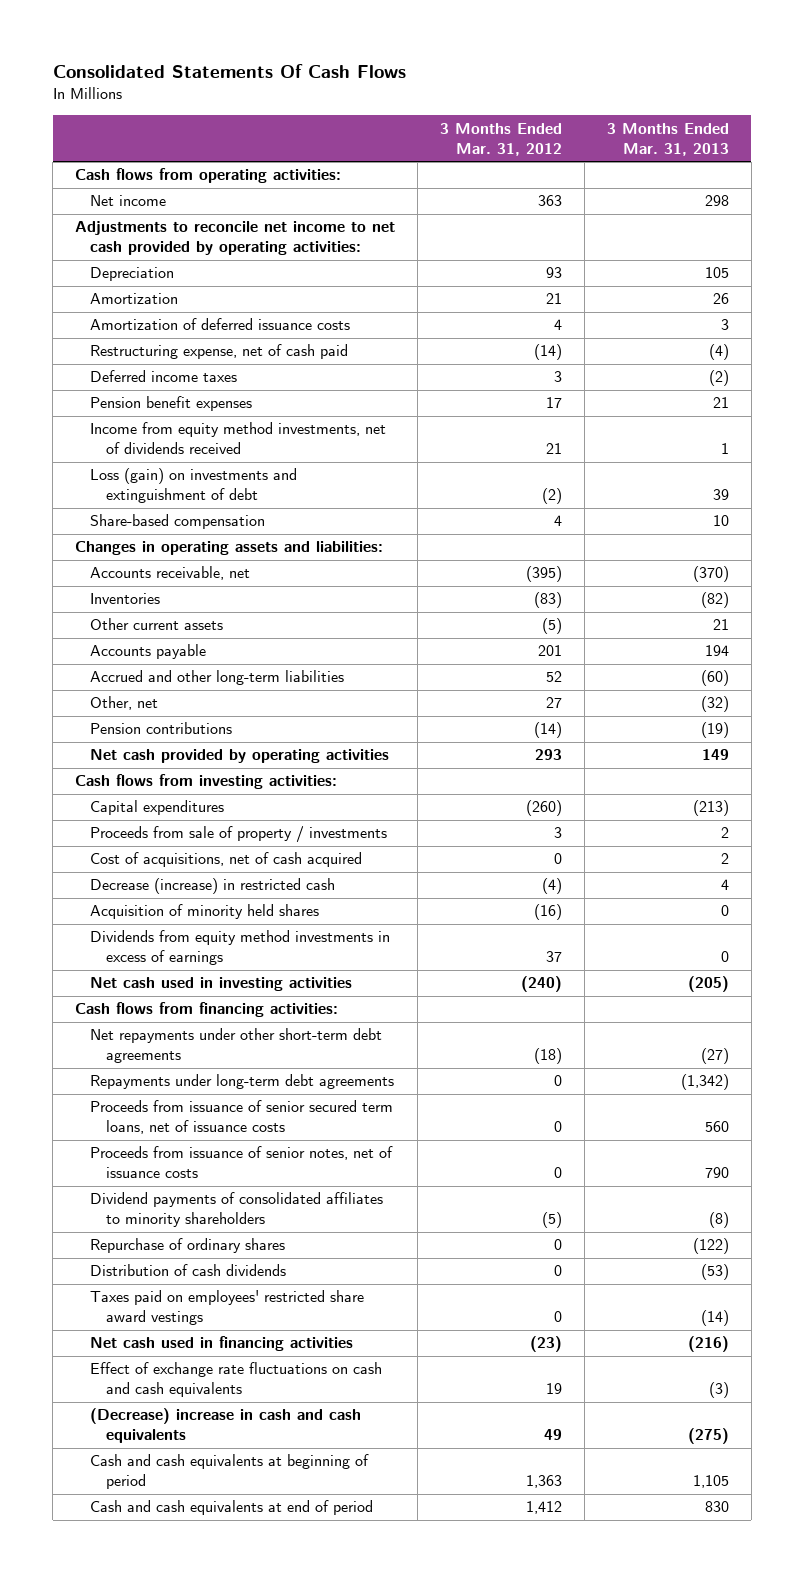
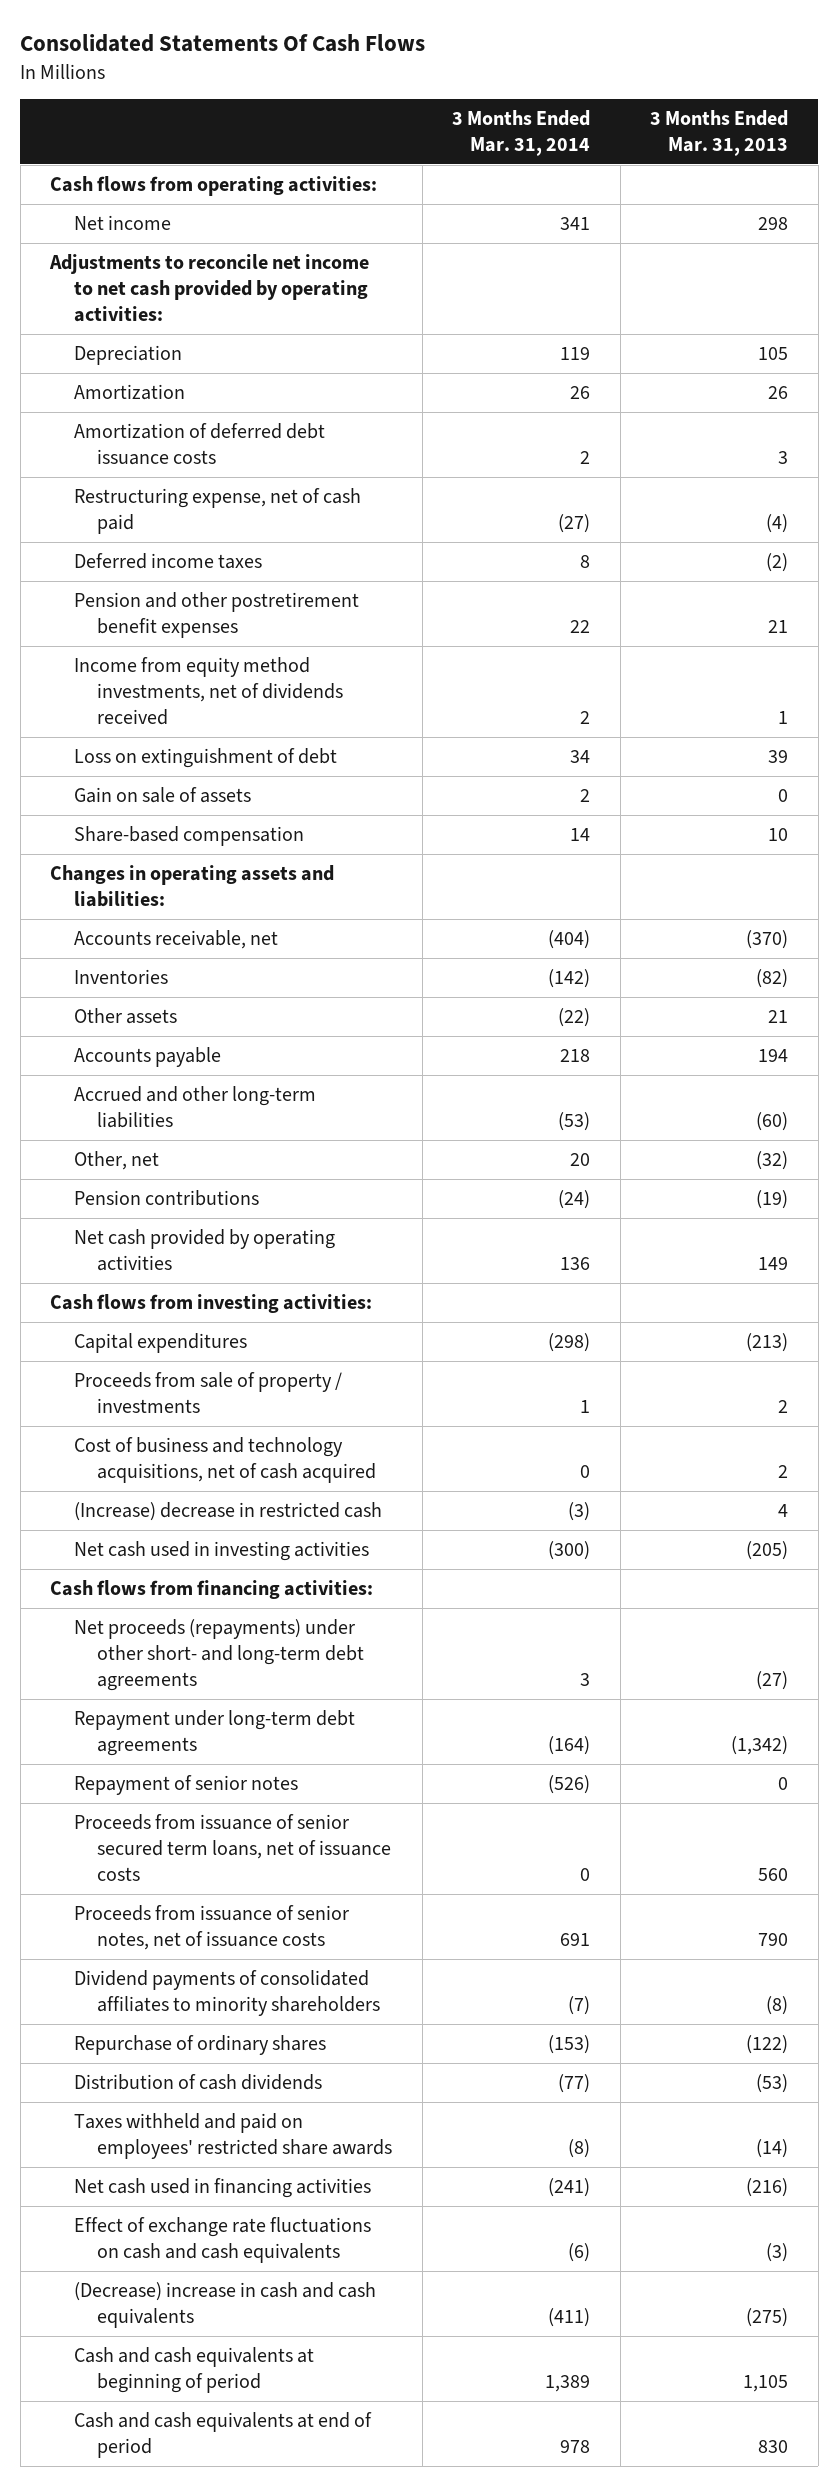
- | 3 Months Ended Mar. 31, 2012 | 3 Months Ended Mar. 31, 2013
+ | 3 Months Ended Mar. 31, 2014 | 3 Months Ended Mar. 31, 2013
- Amortization of deferred issuance costs | 4 | 3
+ Amortization of deferred debt issuance costs | 2 | 3
- Pension benefit expenses | 17 | 21
+ Pension and other postretirement benefit expenses | 22 | 21
- Loss (gain) on investments and extinguishment of debt | (2) | 39
+ Loss on extinguishment of debt | 34 | 39
+ Gain on sale of assets | 2 | 0
- Other current assets | (5) | 21
+ Other assets | (22) | 21
- Cost of acquisitions, net of cash acquired | 0 | 2
- Decrease (increase) in restricted cash | (4) | 4
- Acquisition of minority held shares | (16) | 0
- Dividends from equity method investments in excess of earnings | 37 | 0
+ Cost of business and technology acquisitions, net of cash acquired | 0 | 2
+ (Increase) decrease in restricted cash | (3) | 4
- Net repayments under other short-term debt agreements | (18) | (27)
- Repayments under long-term debt agreements | 0 | (1,342)
+ Net proceeds (repayments) under other short- and long-term debt agreements | 3 | (27)
+ Repayment under long-term debt agreements | (164) | (1,342)
+ Repayment of senior notes | (526) | 0
- Taxes paid on employees' restricted share award vestings | 0 | (14)
+ Taxes withheld and paid on employees' restricted share awards | (8) | (14)

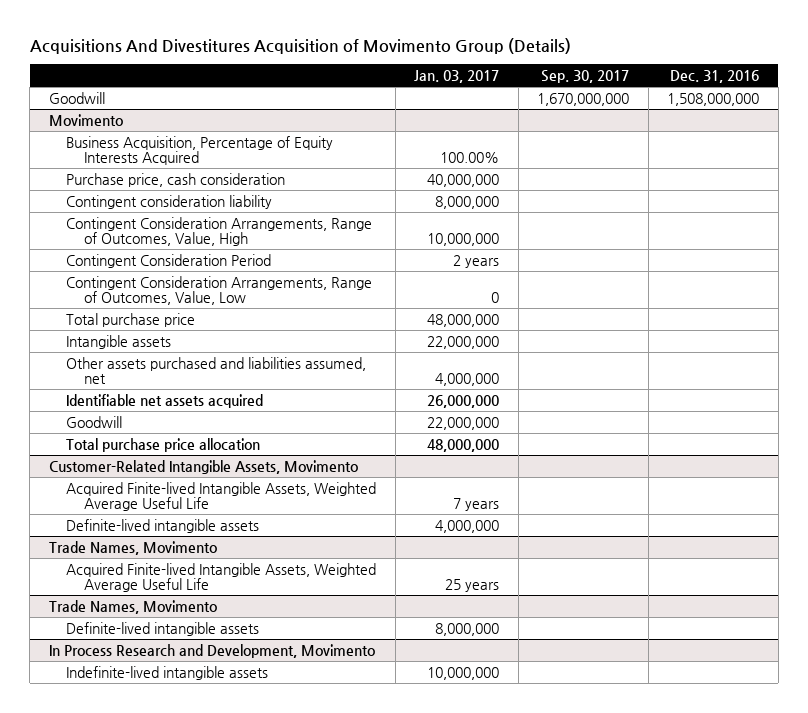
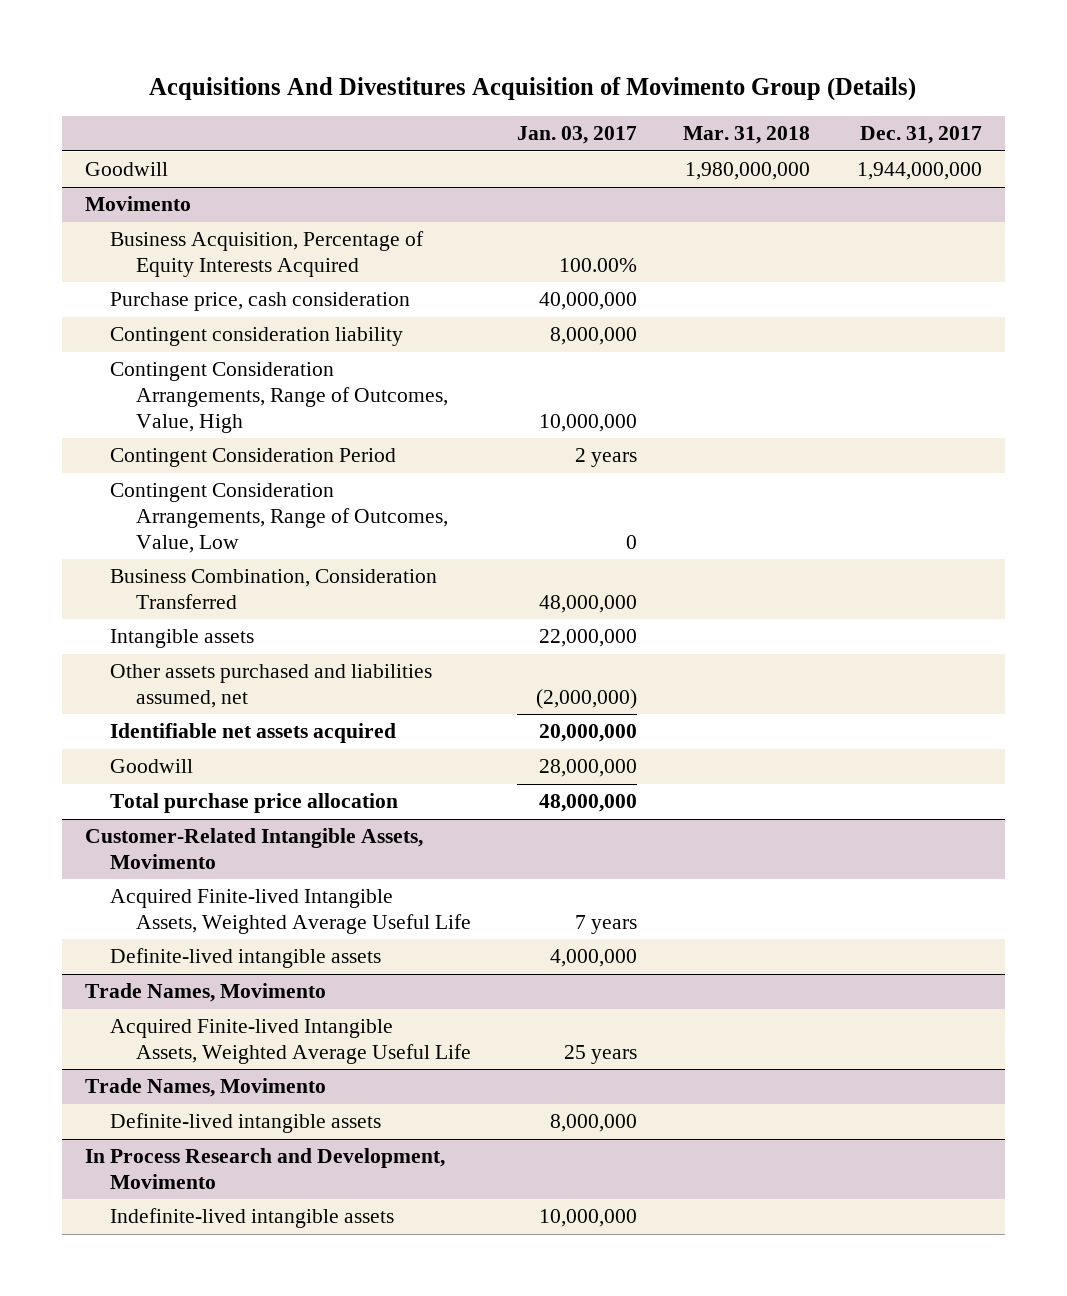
- | Jan. 03, 2017 | Sep. 30, 2017 | Dec. 31, 2016
+ | Jan. 03, 2017 | Mar. 31, 2018 | Dec. 31, 2017
@ Movimento
- Total purchase price | 48,000,000 | |
+ Business Combination, Consideration Transferred | 48,000,000 | |
- Other assets purchased and liabilities assumed, net | 4,000,000 | |
- Identifiable net assets acquired | 26,000,000 | |
- Goodwill | 22,000,000 | |
+ Other assets purchased and liabilities assumed, net | (2,000,000) | |
+ Identifiable net assets acquired | 20,000,000 | |
+ Goodwill | 28,000,000 | |

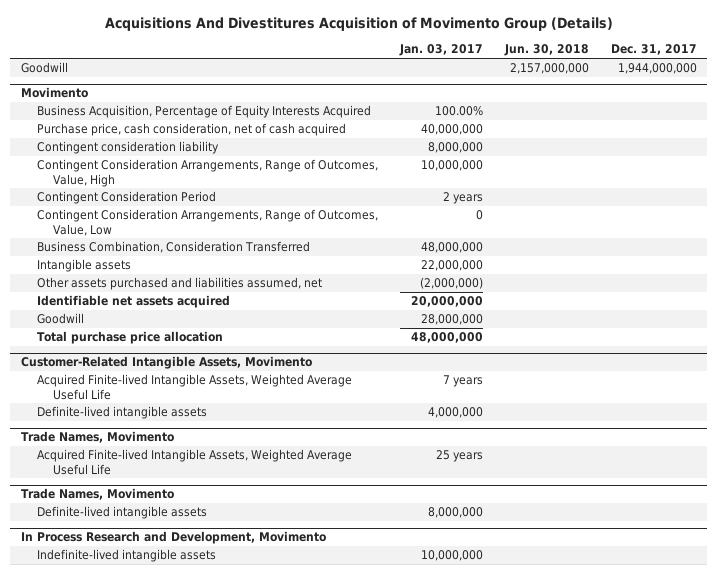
- | Jan. 03, 2017 | Mar. 31, 2018 | Dec. 31, 2017
+ | Jan. 03, 2017 | Jun. 30, 2018 | Dec. 31, 2017
@ Movimento
- Purchase price, cash consideration | 40,000,000 | |
+ Purchase price, cash consideration, net of cash acquired | 40,000,000 | |

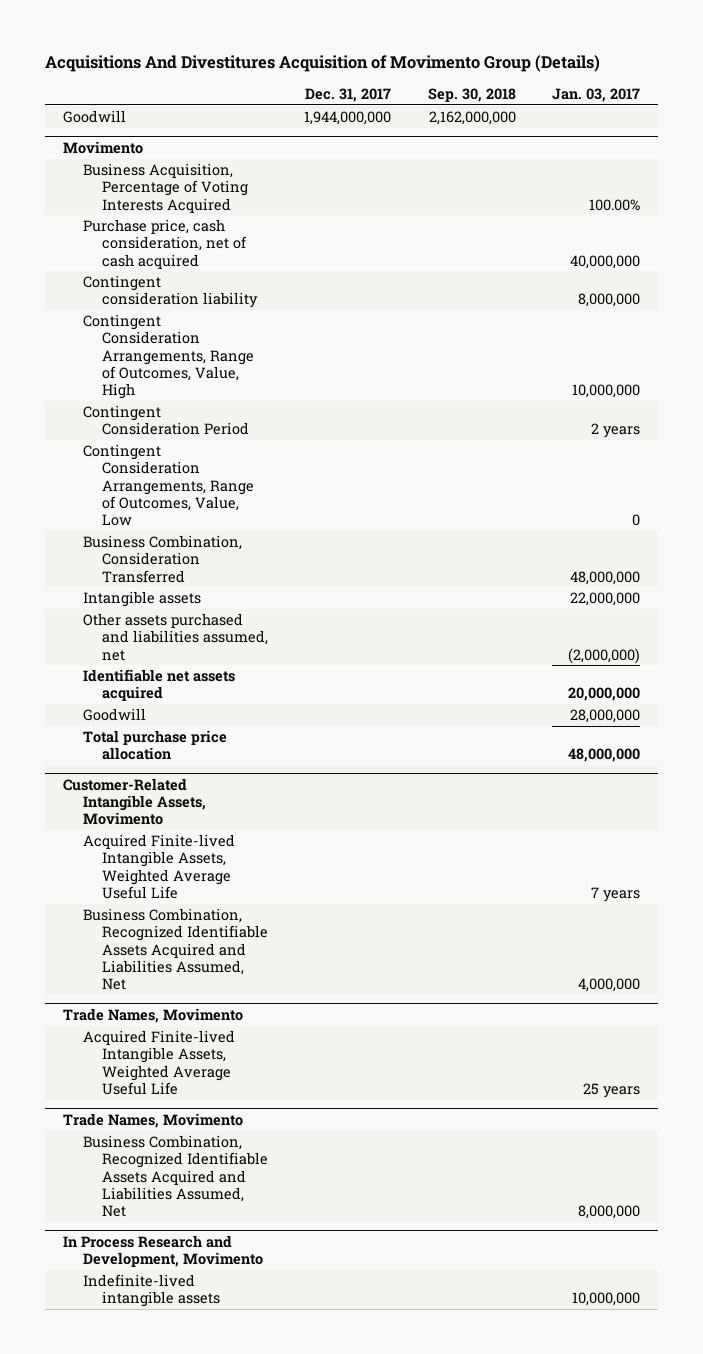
- | Jan. 03, 2017 | Jun. 30, 2018 | Dec. 31, 2017
+ | Dec. 31, 2017 | Sep. 30, 2018 | Jan. 03, 2017
@ Movimento
- Business Acquisition, Percentage of Equity Interests Acquired | 100.00% | |
+ Business Acquisition, Percentage of Voting Interests Acquired | | | 100.00%
@ Customer-Related Intangible Assets, Movimento
- Definite-lived intangible assets | 4,000,000 | |
+ Business Combination, Recognized Identifiable Assets Acquired and Liabilities Assumed, Net | | | 4,000,000
@ Trade Names, Movimento
- Definite-lived intangible assets | 8,000,000 | |
+ Business Combination, Recognized Identifiable Assets Acquired and Liabilities Assumed, Net | | | 8,000,000

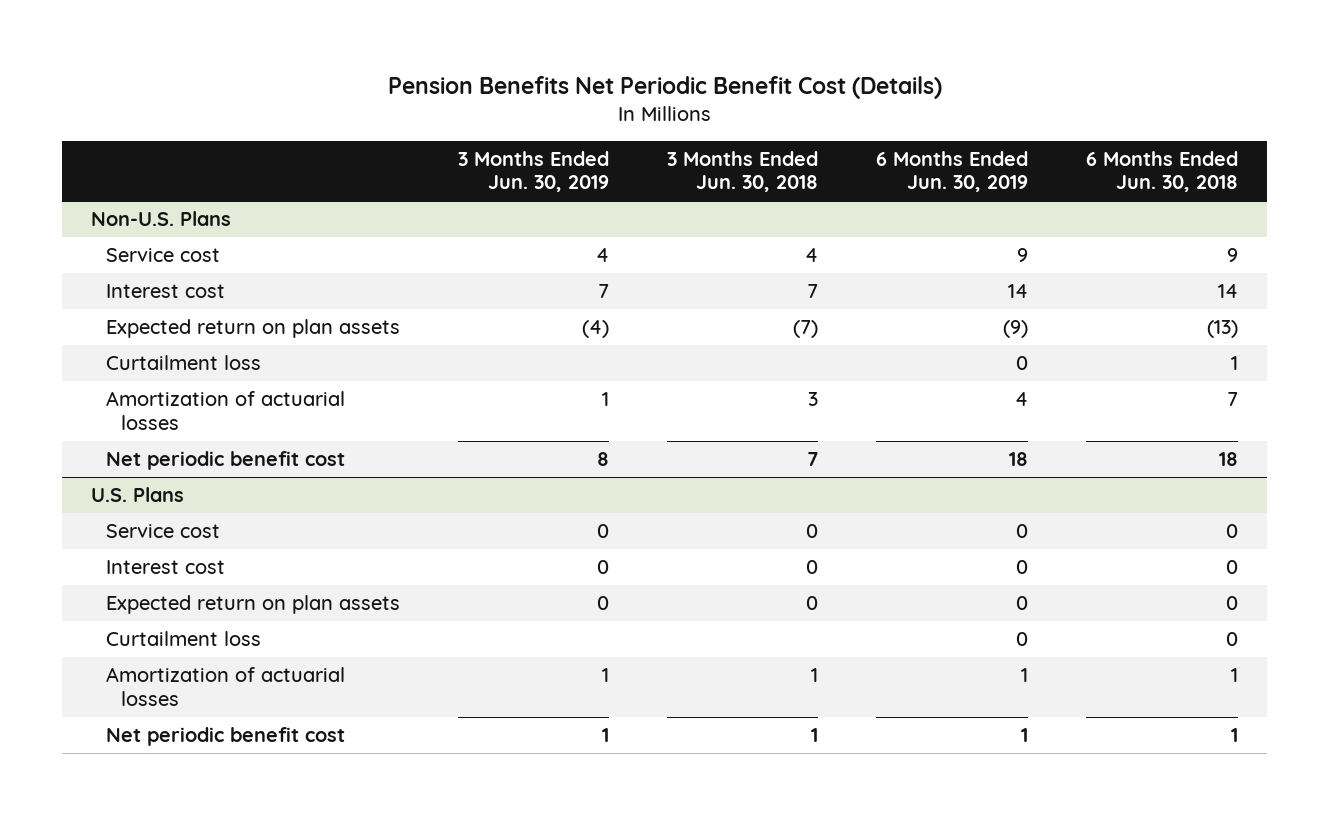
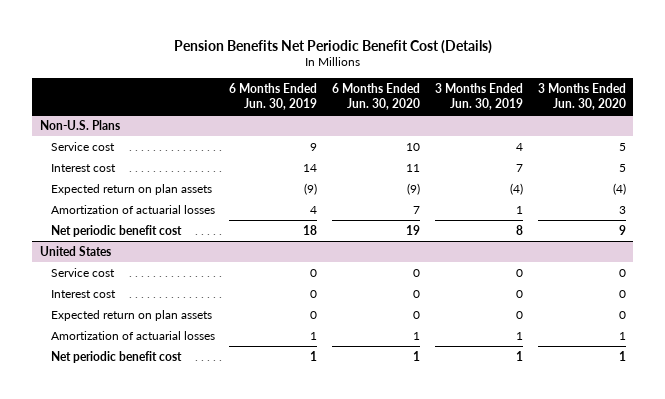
- | 3 Months Ended Jun. 30, 2019 | 3 Months Ended Jun. 30, 2018 | 6 Months Ended Jun. 30, 2019 | 6 Months Ended Jun. 30, 2018
+ | 6 Months Ended Jun. 30, 2019 | 6 Months Ended Jun. 30, 2020 | 3 Months Ended Jun. 30, 2019 | 3 Months Ended Jun. 30, 2020
@ Non-U.S. Plans
- Curtailment loss | | | 0 | 1
- U.S. Plans
+ United States
- Curtailment loss | | | 0 | 0

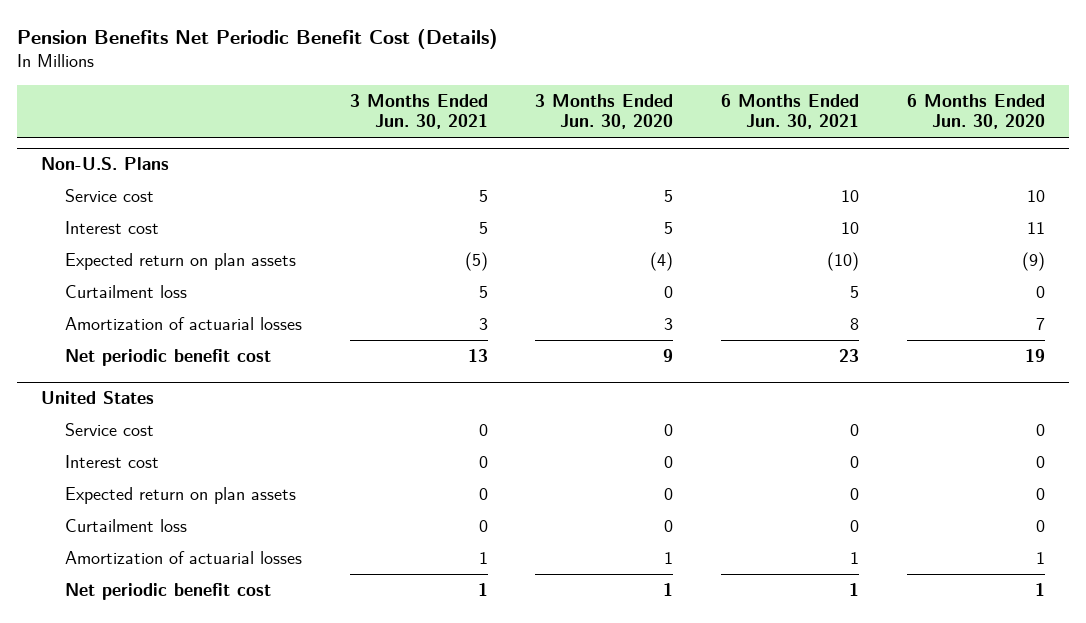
- | 6 Months Ended Jun. 30, 2019 | 6 Months Ended Jun. 30, 2020 | 3 Months Ended Jun. 30, 2019 | 3 Months Ended Jun. 30, 2020
+ | 3 Months Ended Jun. 30, 2021 | 3 Months Ended Jun. 30, 2020 | 6 Months Ended Jun. 30, 2021 | 6 Months Ended Jun. 30, 2020
@ Non-U.S. Plans
+ Curtailment loss | 5 | 0 | 5 | 0
@ United States
+ Curtailment loss | 0 | 0 | 0 | 0

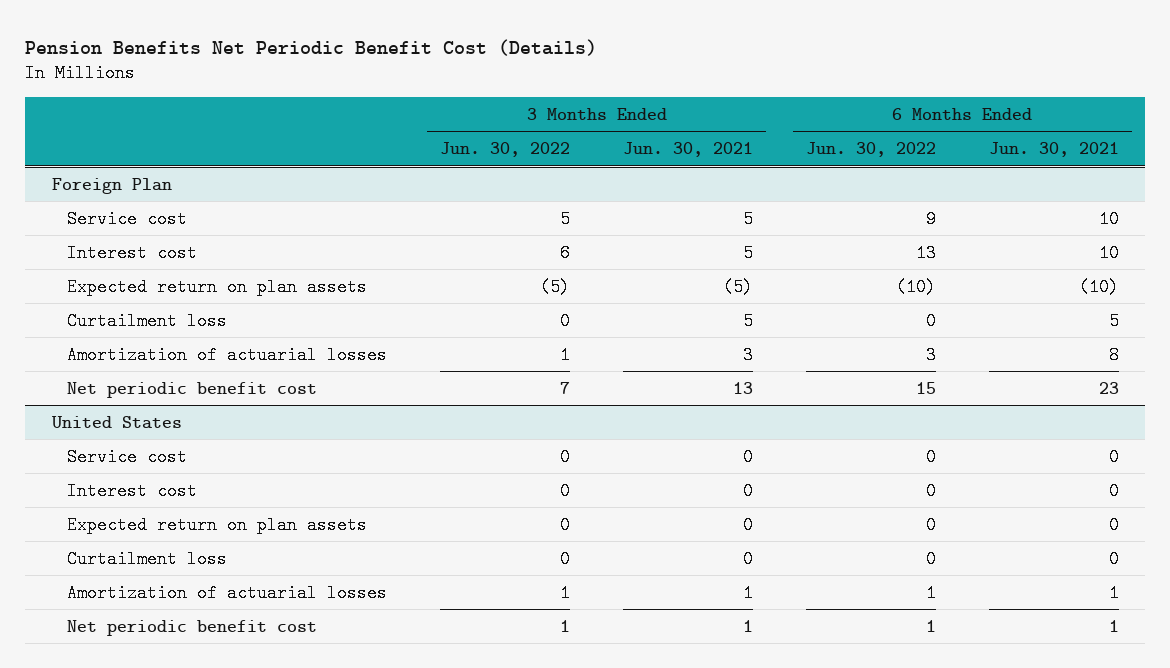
- | 3 Months Ended Jun. 30, 2021 | 3 Months Ended Jun. 30, 2020 | 6 Months Ended Jun. 30, 2021 | 6 Months Ended Jun. 30, 2020
+ | 3 Months Ended Jun. 30, 2022 | 3 Months Ended Jun. 30, 2021 | 6 Months Ended Jun. 30, 2022 | 6 Months Ended Jun. 30, 2021
- Non-U.S. Plans
+ Foreign Plan

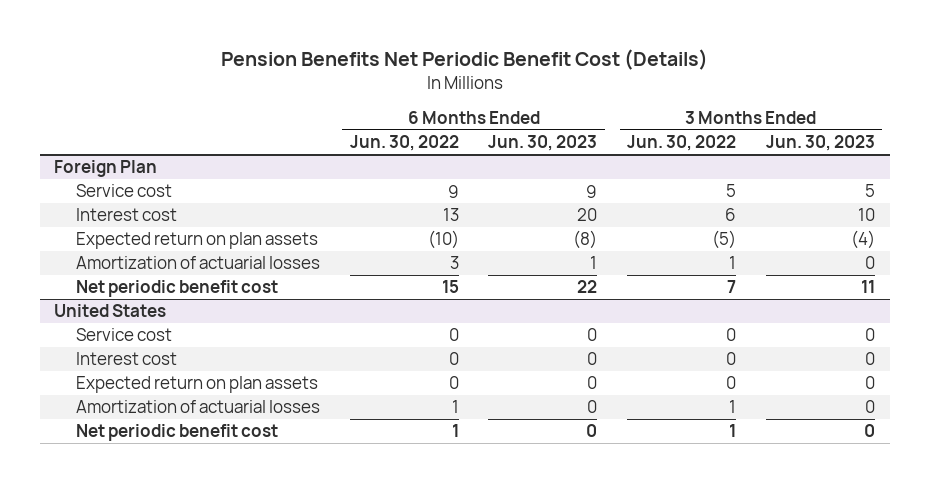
- | 3 Months Ended Jun. 30, 2022 | 3 Months Ended Jun. 30, 2021 | 6 Months Ended Jun. 30, 2022 | 6 Months Ended Jun. 30, 2021
+ | 6 Months Ended Jun. 30, 2022 | 6 Months Ended Jun. 30, 2023 | 3 Months Ended Jun. 30, 2022 | 3 Months Ended Jun. 30, 2023
@ Foreign Plan
- Curtailment loss | 0 | 5 | 0 | 5
@ United States
- Curtailment loss | 0 | 0 | 0 | 0

